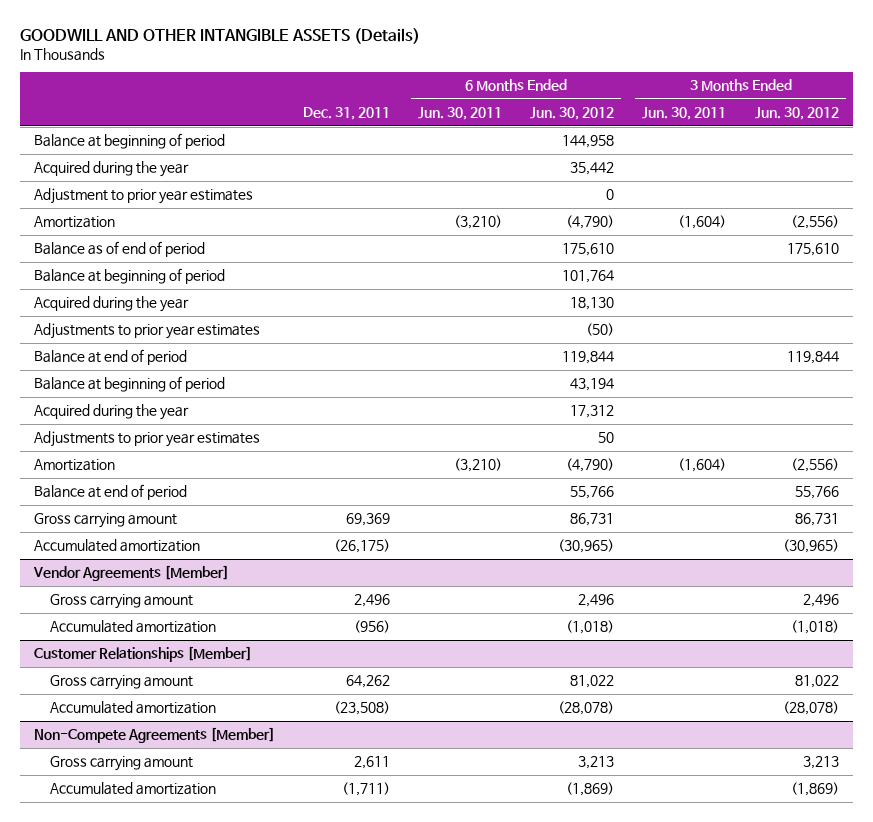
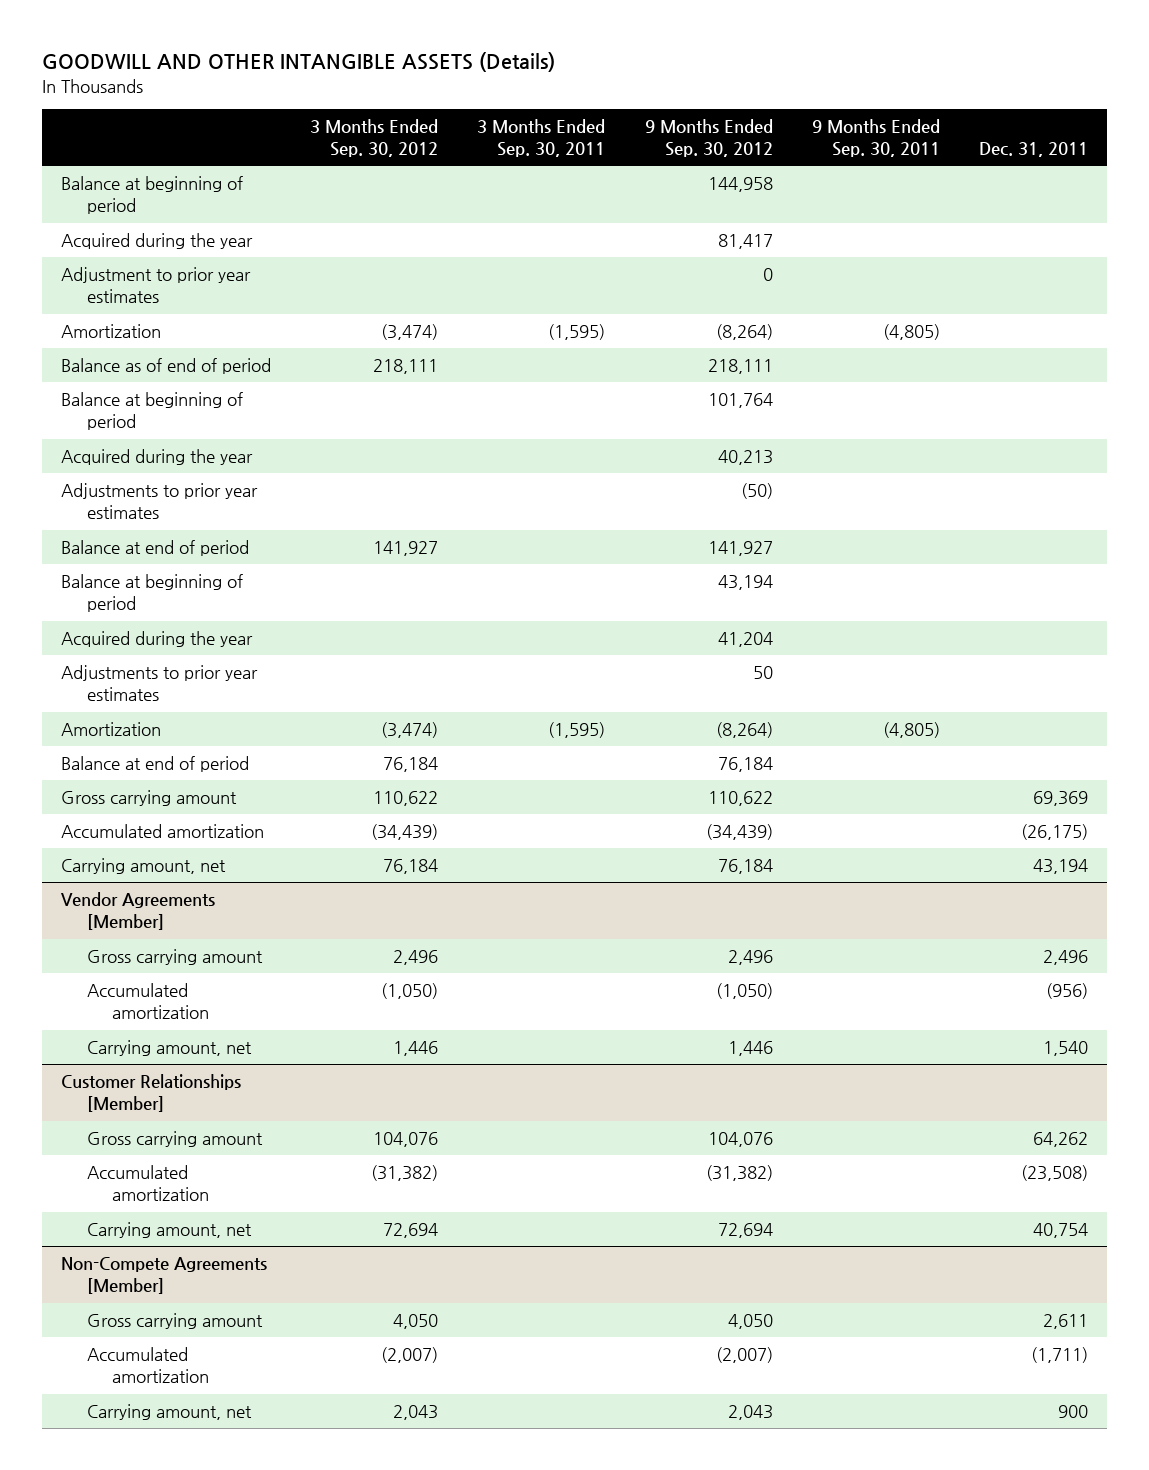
- | Dec. 31, 2011 | 6 Months Ended Jun. 30, 2011 | 6 Months Ended Jun. 30, 2012 | 3 Months Ended Jun. 30, 2011 | 3 Months Ended Jun. 30, 2012
+ | 3 Months Ended Sep. 30, 2012 | 3 Months Ended Sep. 30, 2011 | 9 Months Ended Sep. 30, 2012 | 9 Months Ended Sep. 30, 2011 | Dec. 31, 2011
+ Carrying amount, net | 76,184 | | 76,184 | | 43,194
@ Vendor Agreements [Member]
+ Carrying amount, net | 1,446 | | 1,446 | | 1,540
@ Customer Relationships [Member]
+ Carrying amount, net | 72,694 | | 72,694 | | 40,754
@ Non-Compete Agreements [Member]
+ Carrying amount, net | 2,043 | | 2,043 | | 900

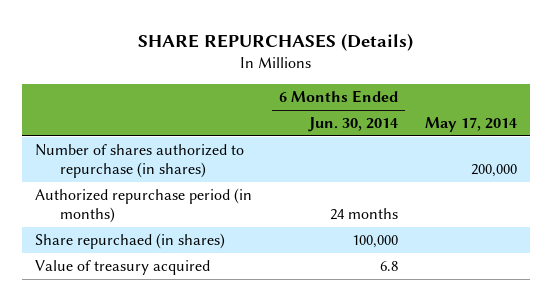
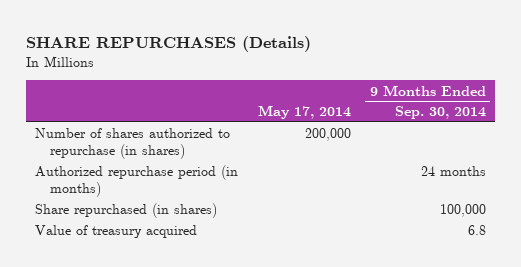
- | 6 Months Ended Jun. 30, 2014 | May 17, 2014
+ | May 17, 2014 | 9 Months Ended Sep. 30, 2014
- Share repurchaed (in shares) | 100,000 |
+ Share repurchased (in shares) | | 100,000

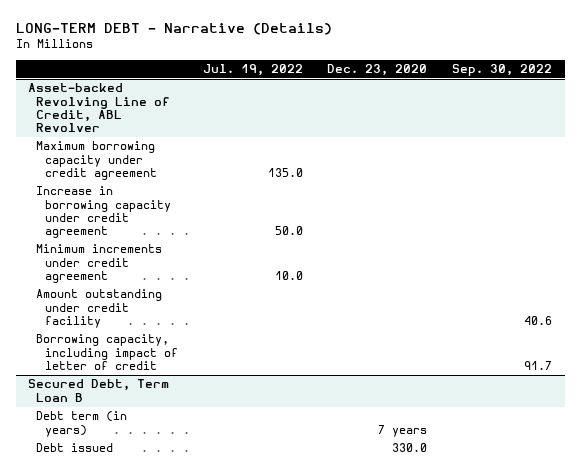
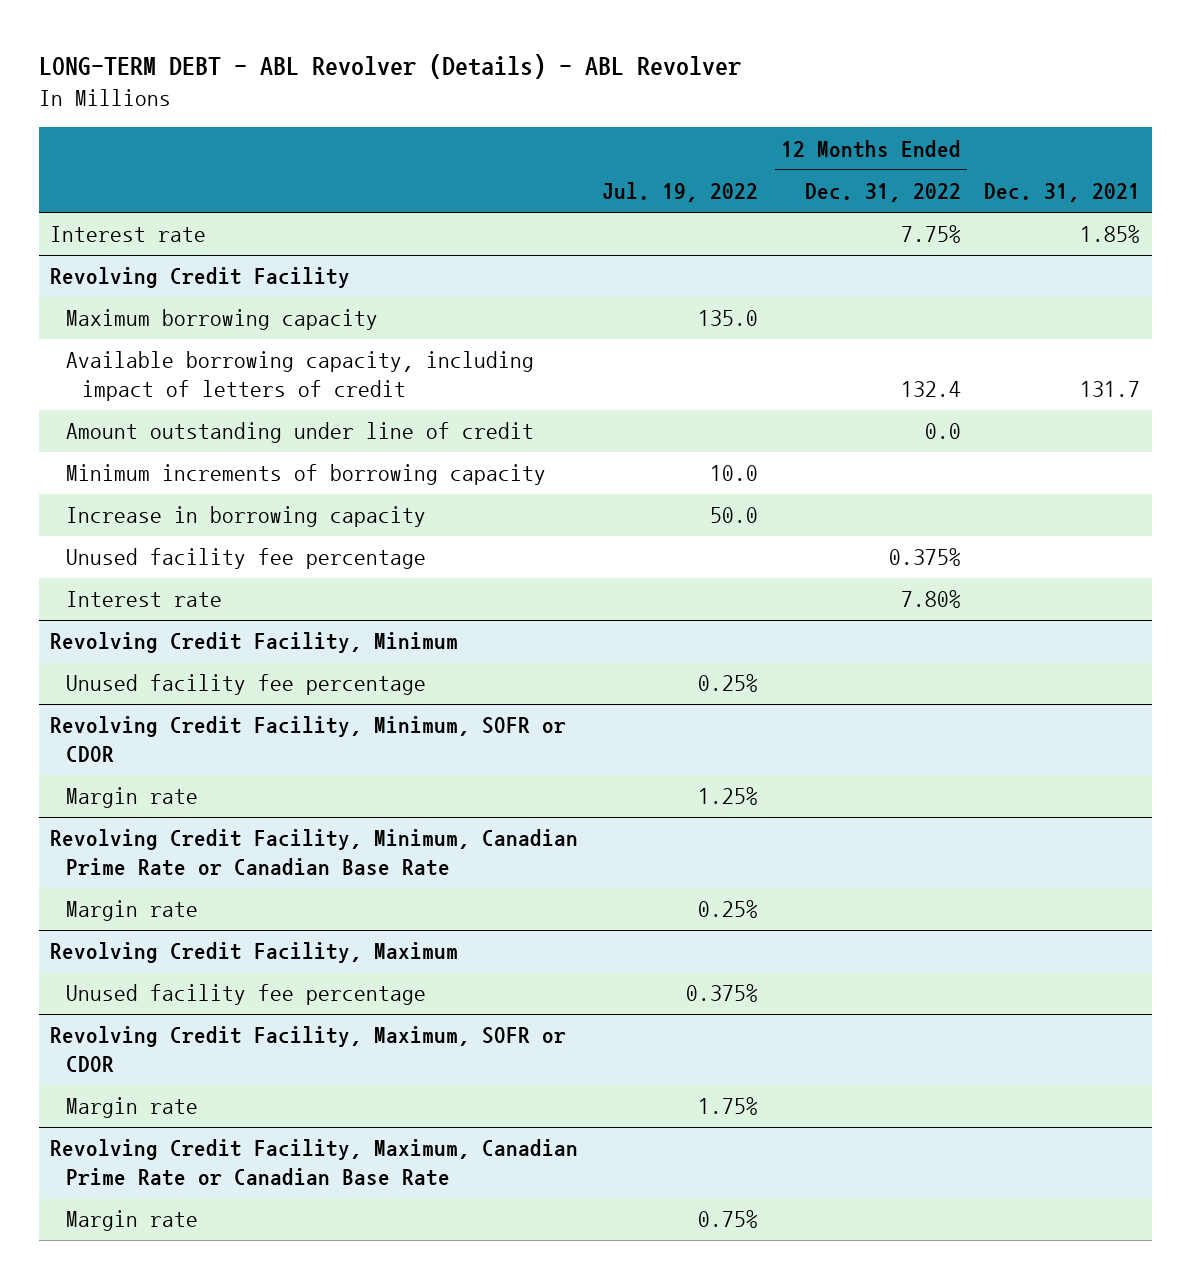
- LONG-TERM DEBT - Narrative (Details)
+ LONG-TERM DEBT - ABL Revolver (Details) - ABL Revolver
- | Jul. 19, 2022 | Dec. 23, 2020 | Sep. 30, 2022
+ | Jul. 19, 2022 | 12 Months Ended Dec. 31, 2022 | Dec. 31, 2021
- Asset-backed Revolving Line of Credit, ABL Revolver
- Maximum borrowing capacity under credit agreement | 135.0 | |
- Increase in borrowing capacity under credit agreement | 50.0 | |
- Minimum increments under credit agreement | 10.0 | |
- Amount outstanding under credit facility | | | 40.6
- Borrowing capacity, including impact of letter of credit | | | 91.7
- Secured Debt, Term Loan B
- Debt term (in years) | | 7 years |
- Debt issued | | 330.0 |
+ Interest rate | | 7.75% | 1.85%
+ Revolving Credit Facility
+ Maximum borrowing capacity | 135.0 | |
+ Available borrowing capacity, including impact of letters of credit | | 132.4 | 131.7
+ Amount outstanding under line of credit | | 0.0 |
+ Minimum increments of borrowing capacity | 10.0 | |
+ Increase in borrowing capacity | 50.0 | |
+ Unused facility fee percentage | | 0.375% |
+ Interest rate | | 7.80% |
+ Revolving Credit Facility, Minimum
+ Unused facility fee percentage | 0.25% | |
+ Revolving Credit Facility, Minimum, SOFR or CDOR
+ Margin rate | 1.25% | |
+ Revolving Credit Facility, Minimum, Canadian Prime Rate or Canadian Base Rate
+ Margin rate | 0.25% | |
+ Revolving Credit Facility, Maximum
+ Unused facility fee percentage | 0.375% | |
+ Revolving Credit Facility, Maximum, SOFR or CDOR
+ Margin rate | 1.75% | |
+ Revolving Credit Facility, Maximum, Canadian Prime Rate or Canadian Base Rate
+ Margin rate | 0.75% | |

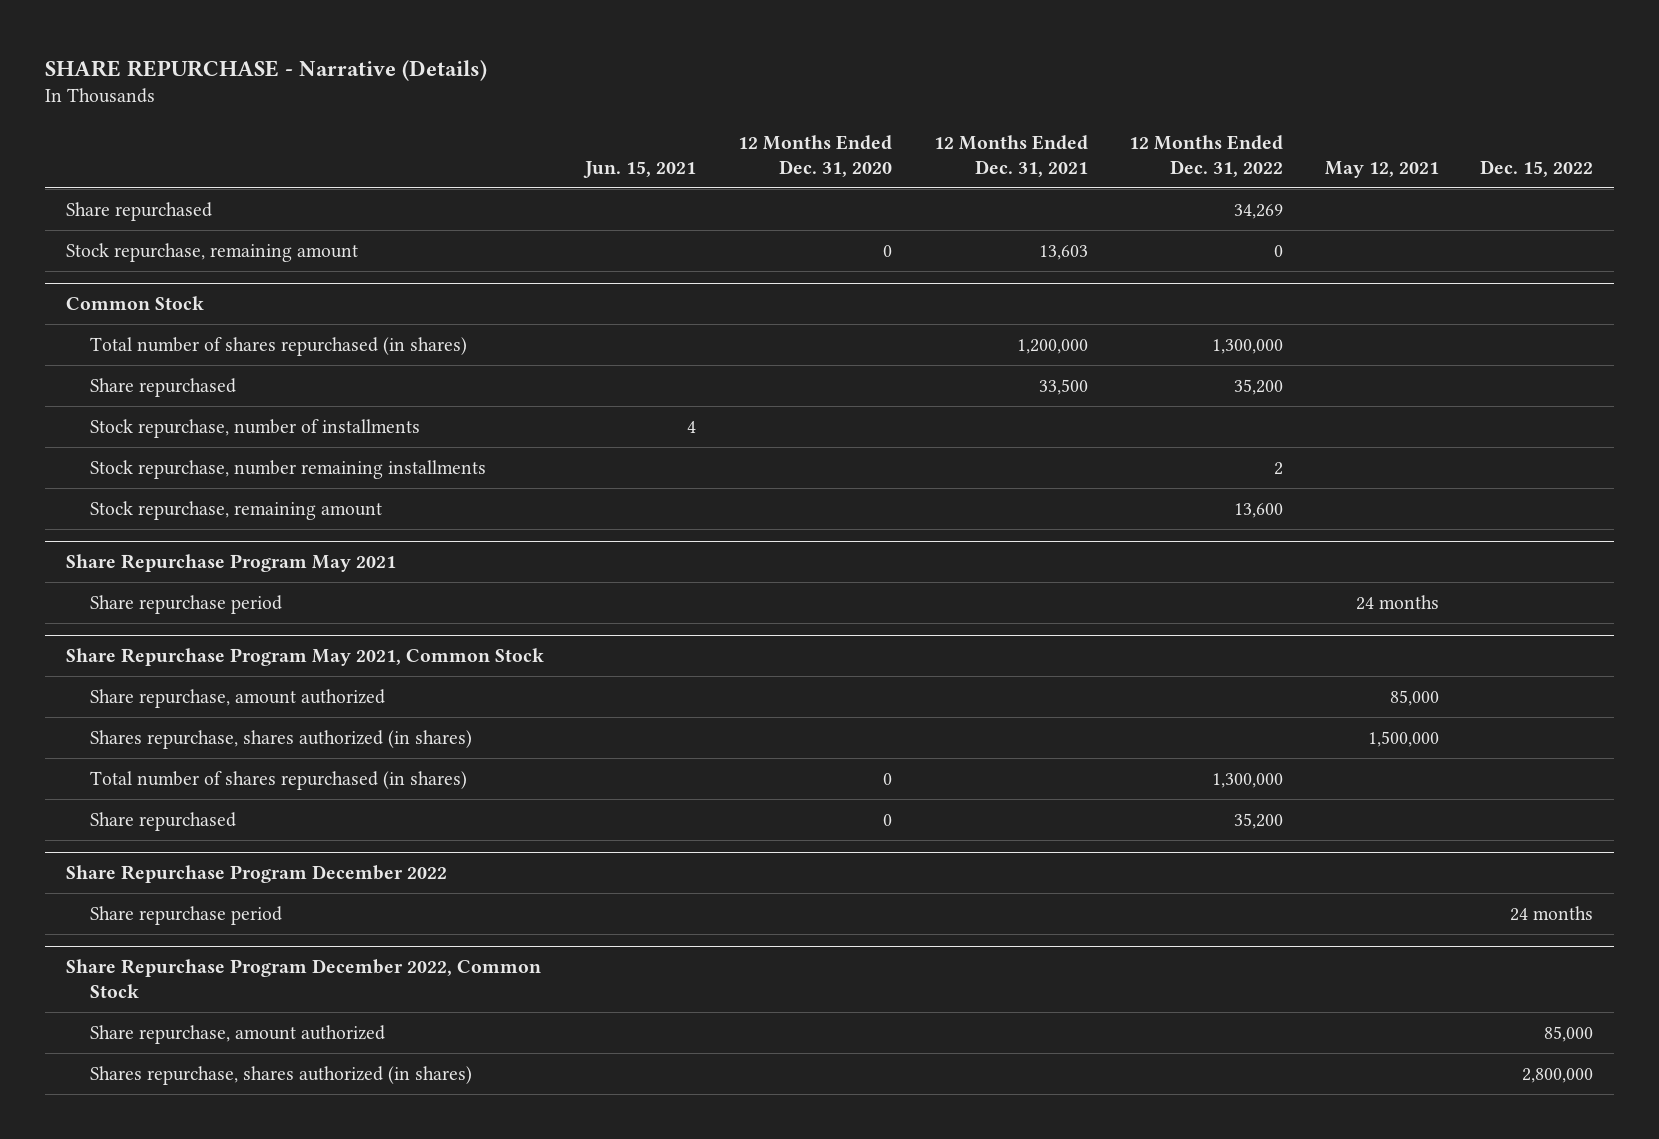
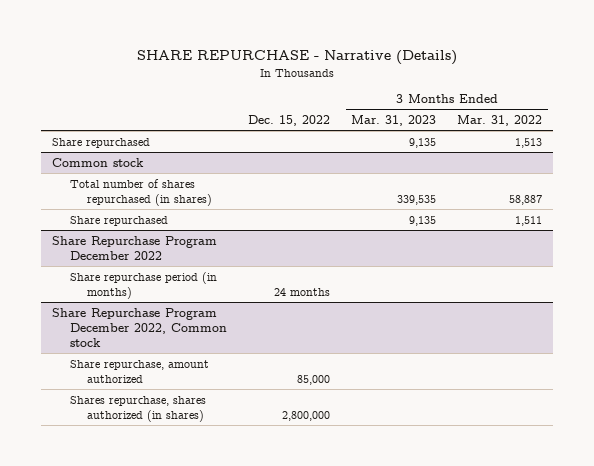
- | Jun. 15, 2021 | 12 Months Ended Dec. 31, 2020 | 12 Months Ended Dec. 31, 2021 | 12 Months Ended Dec. 31, 2022 | May 12, 2021 | Dec. 15, 2022
+ | Dec. 15, 2022 | 3 Months Ended Mar. 31, 2023 | 3 Months Ended Mar. 31, 2022
- Stock repurchase, remaining amount | | 0 | 13,603 | 0 | |
- Common Stock
+ Common stock
- Stock repurchase, number of installments | 4 | | | | |
- Stock repurchase, number remaining installments | | | | 2 | |
- Stock repurchase, remaining amount | | | | 13,600 | |
- Share Repurchase Program May 2021
- Share repurchase period | | | | | 24 months |
- Share Repurchase Program May 2021, Common Stock
- Share repurchase, amount authorized | | | | | 85,000 |
- Shares repurchase, shares authorized (in shares) | | | | | 1,500,000 |
- Total number of shares repurchased (in shares) | | 0 | | 1,300,000 | |
- Share repurchased | | 0 | | 35,200 | |
@ Share Repurchase Program December 2022
- Share repurchase period | | | | | | 24 months
- Share Repurchase Program December 2022, Common Stock
@ Share Repurchase Program December 2022
+ Share repurchase period (in months) | 24 months | |
+ Share Repurchase Program December 2022, Common stock

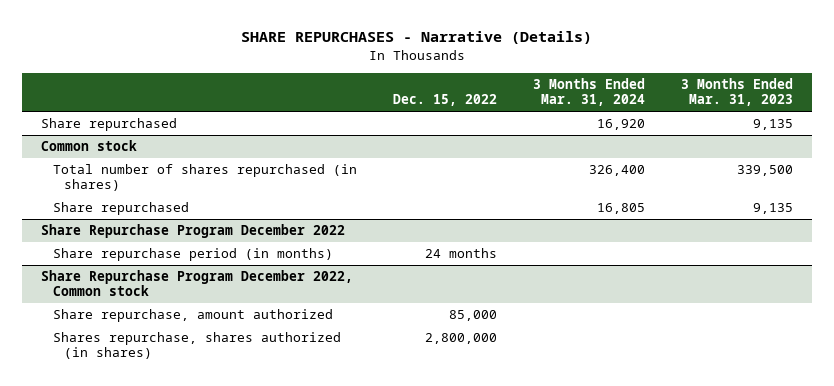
- SHARE REPURCHASE - Narrative (Details)
+ SHARE REPURCHASES - Narrative (Details)
- | Dec. 15, 2022 | 3 Months Ended Mar. 31, 2023 | 3 Months Ended Mar. 31, 2022
+ | Dec. 15, 2022 | 3 Months Ended Mar. 31, 2024 | 3 Months Ended Mar. 31, 2023
@ Common stock
- Total number of shares repurchased (in shares) | | 339,535 | 58,887
+ Total number of shares repurchased (in shares) | | 326,400 | 339,500

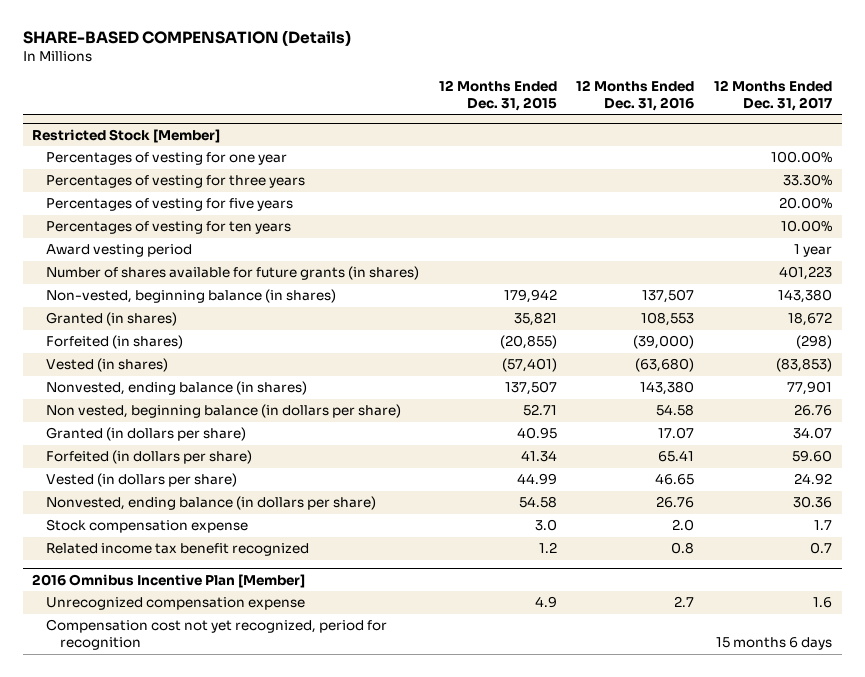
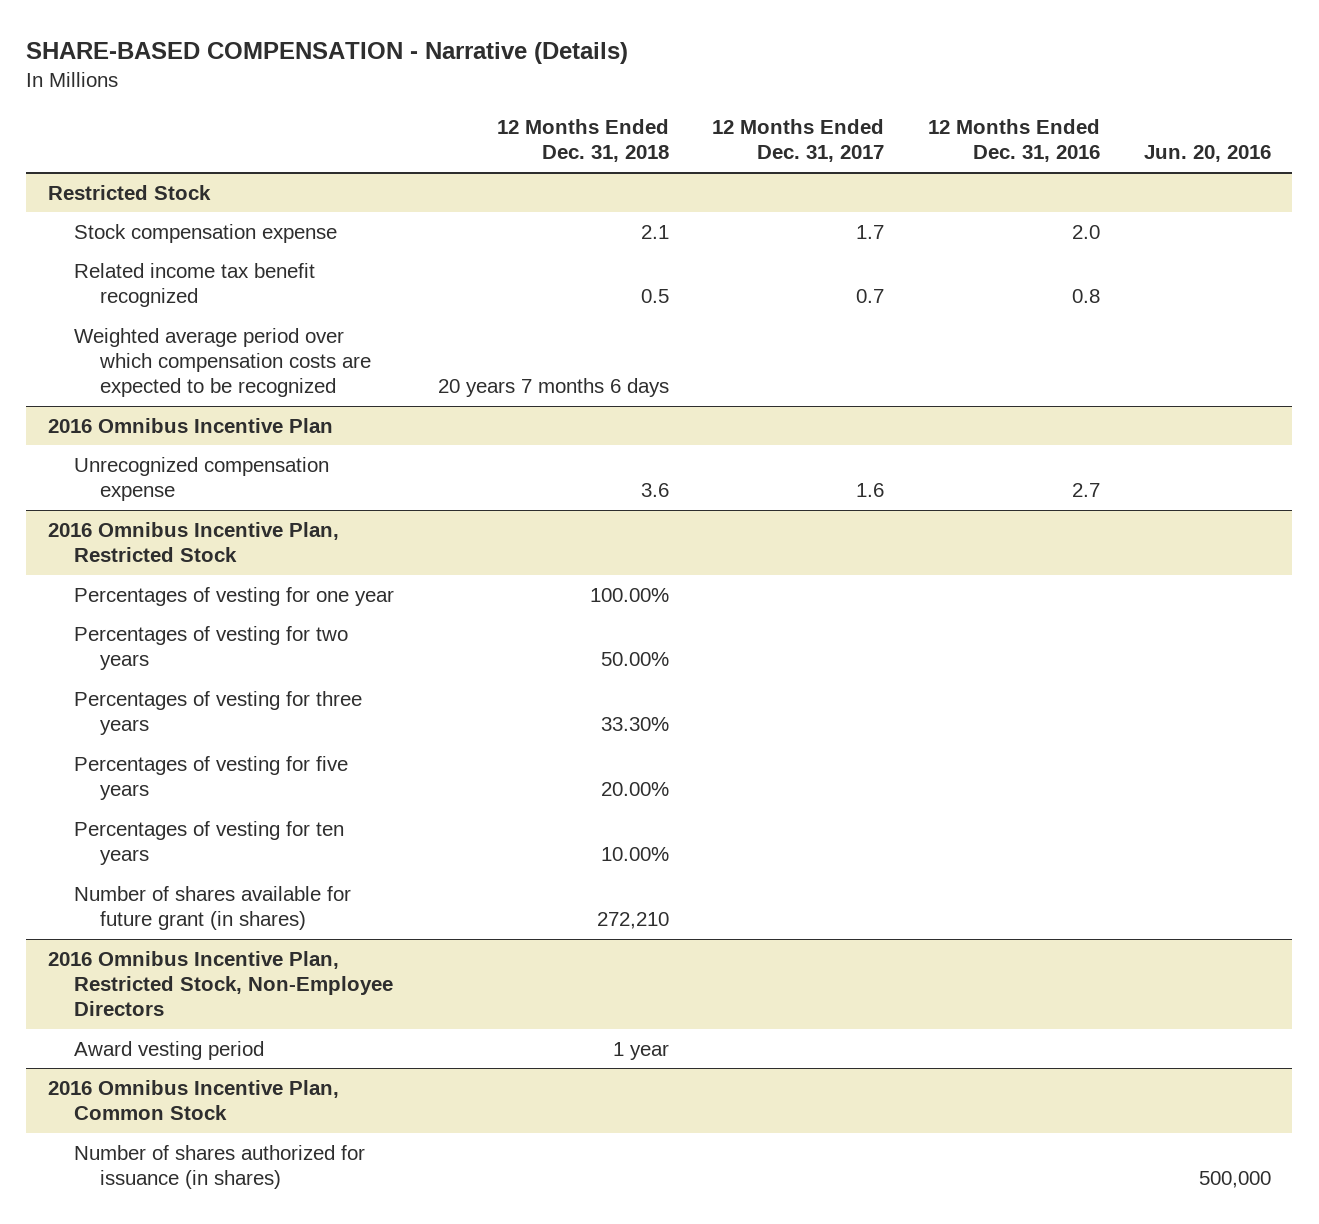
- SHARE-BASED COMPENSATION (Details)
+ SHARE-BASED COMPENSATION - Narrative (Details)
- | 12 Months Ended Dec. 31, 2015 | 12 Months Ended Dec. 31, 2016 | 12 Months Ended Dec. 31, 2017
+ | 12 Months Ended Dec. 31, 2018 | 12 Months Ended Dec. 31, 2017 | 12 Months Ended Dec. 31, 2016 | Jun. 20, 2016
- Restricted Stock [Member]
- Percentages of vesting for one year | | | 100.00%
- Percentages of vesting for three years | | | 33.30%
- Percentages of vesting for five years | | | 20.00%
- Percentages of vesting for ten years | | | 10.00%
- Award vesting period | | | 1 year
- Number of shares available for future grants (in shares) | | | 401,223
- Non-vested, beginning balance (in shares) | 179,942 | 137,507 | 143,380
- Granted (in shares) | 35,821 | 108,553 | 18,672
- Forfeited (in shares) | (20,855) | (39,000) | (298)
- Vested (in shares) | (57,401) | (63,680) | (83,853)
- Nonvested, ending balance (in shares) | 137,507 | 143,380 | 77,901
- Non vested, beginning balance (in dollars per share) | 52.71 | 54.58 | 26.76
- Granted (in dollars per share) | 40.95 | 17.07 | 34.07
- Forfeited (in dollars per share) | 41.34 | 65.41 | 59.60
- Vested (in dollars per share) | 44.99 | 46.65 | 24.92
- Nonvested, ending balance (in dollars per share) | 54.58 | 26.76 | 30.36
+ Restricted Stock
- 2016 Omnibus Incentive Plan [Member]
+ Weighted average period over which compensation costs are expected to be recognized | 20 years 7 months 6 days | | |
+ 2016 Omnibus Incentive Plan
- Compensation cost not yet recognized, period for recognition | | | 15 months 6 days
+ 2016 Omnibus Incentive Plan, Restricted Stock
+ Percentages of vesting for one year | 100.00% | | |
+ Percentages of vesting for two years | 50.00% | | |
+ Percentages of vesting for three years | 33.30% | | |
+ Percentages of vesting for five years | 20.00% | | |
+ Percentages of vesting for ten years | 10.00% | | |
+ Number of shares available for future grant (in shares) | 272,210 | | |
+ 2016 Omnibus Incentive Plan, Restricted Stock, Non-Employee Directors
+ Award vesting period | 1 year | | |
+ 2016 Omnibus Incentive Plan, Common Stock
+ Number of shares authorized for issuance (in shares) | | | | 500,000

